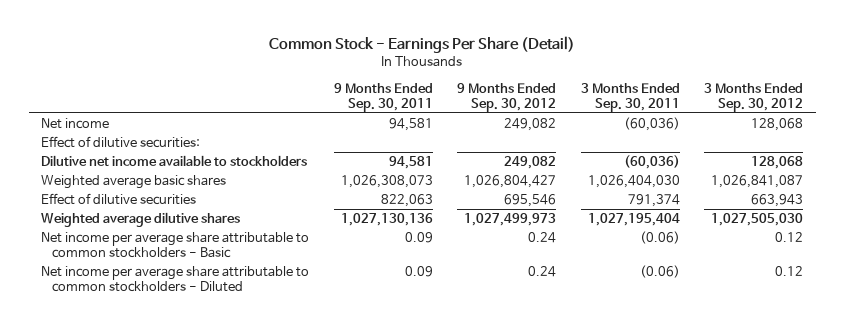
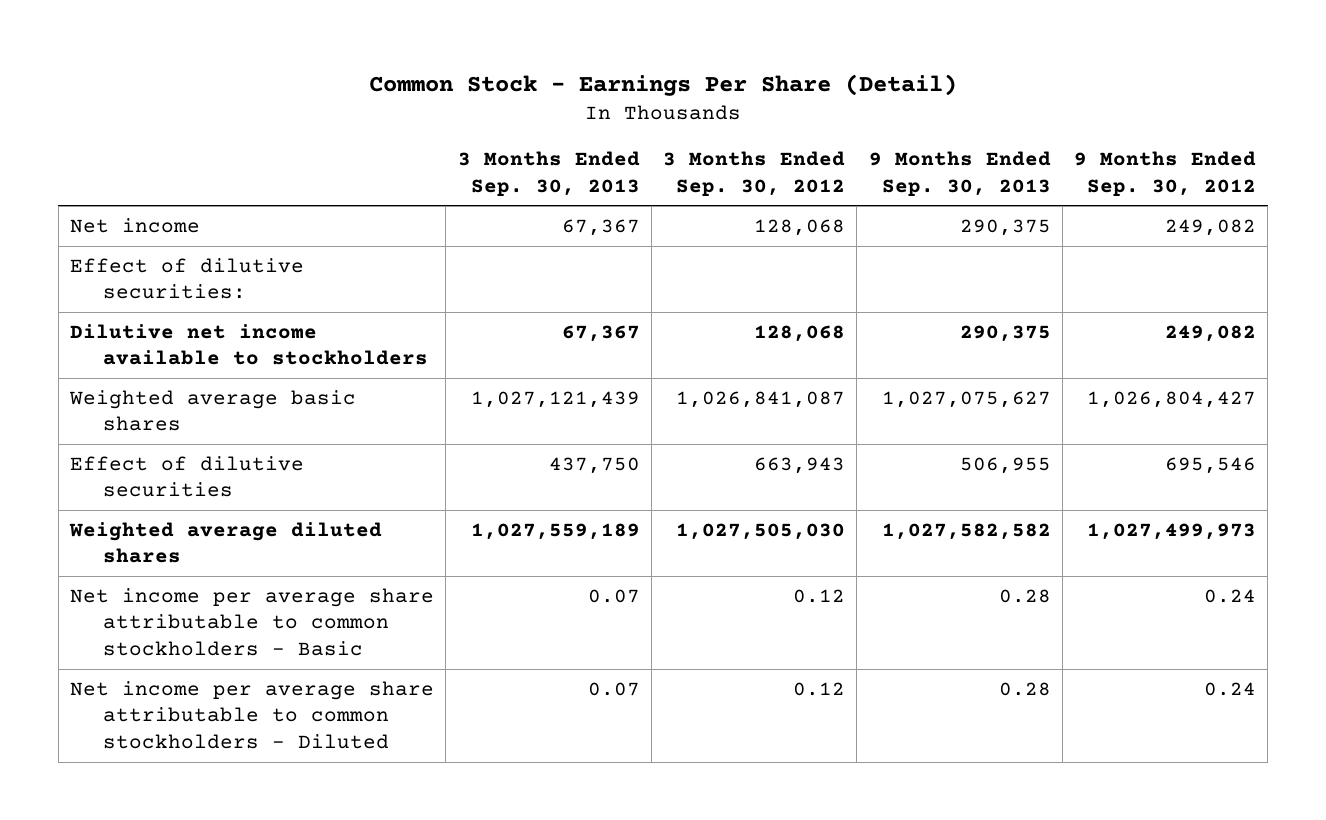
- | 9 Months Ended Sep. 30, 2011 | 9 Months Ended Sep. 30, 2012 | 3 Months Ended Sep. 30, 2011 | 3 Months Ended Sep. 30, 2012
+ | 3 Months Ended Sep. 30, 2013 | 3 Months Ended Sep. 30, 2012 | 9 Months Ended Sep. 30, 2013 | 9 Months Ended Sep. 30, 2012
- Weighted average dilutive shares | 1,027,130,136 | 1,027,499,973 | 1,027,195,404 | 1,027,505,030
+ Weighted average diluted shares | 1,027,559,189 | 1,027,505,030 | 1,027,582,582 | 1,027,499,973

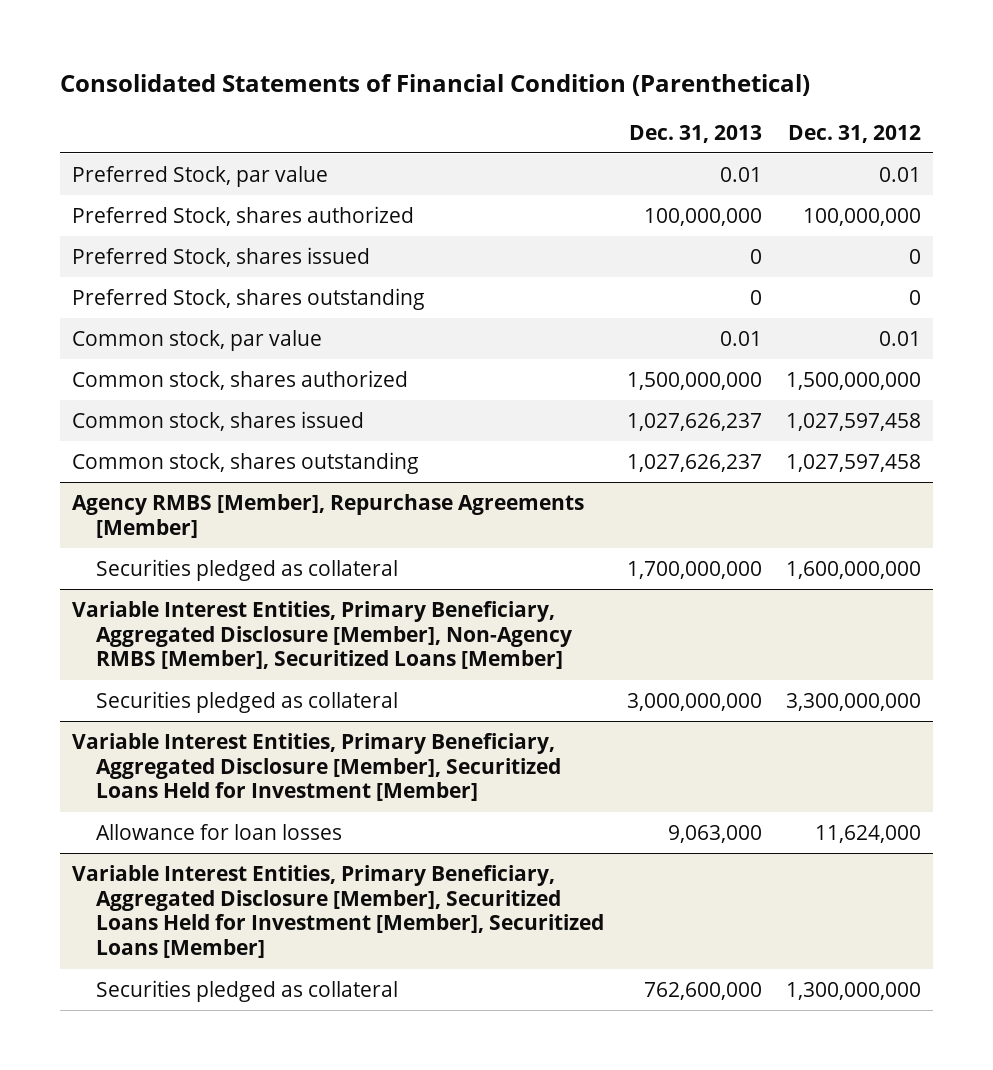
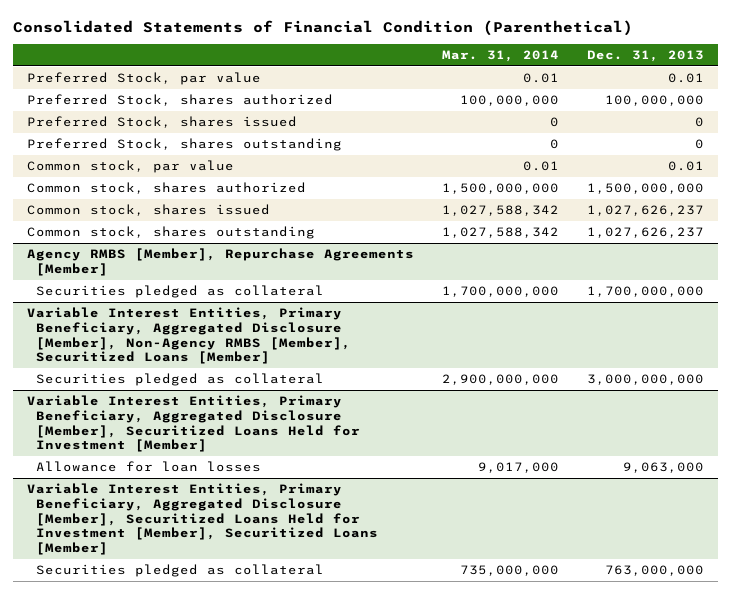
- | Dec. 31, 2013 | Dec. 31, 2012
+ | Mar. 31, 2014 | Dec. 31, 2013
@ Variable Interest Entities, Primary Beneficiary, Aggregated Disclosure [Member], Securitized Loans Held for Investment [Member], Securitized Loans [Member]
- Securities pledged as collateral | 762,600,000 | 1,300,000,000
+ Securities pledged as collateral | 735,000,000 | 763,000,000

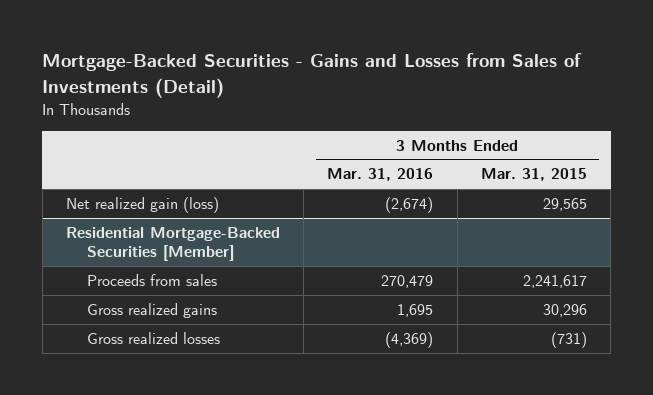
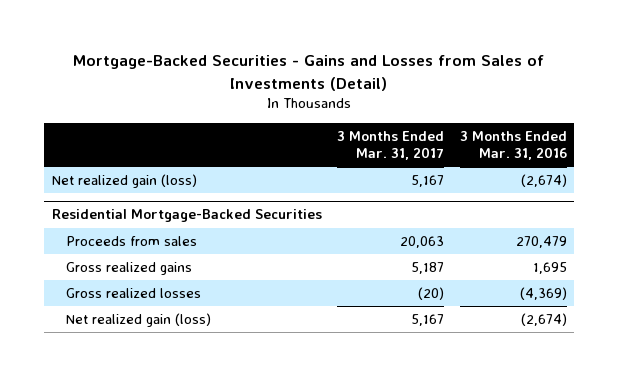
- | 3 Months Ended Mar. 31, 2016 | 3 Months Ended Mar. 31, 2015
+ | 3 Months Ended Mar. 31, 2017 | 3 Months Ended Mar. 31, 2016
- Residential Mortgage-Backed Securities [Member]
+ Residential Mortgage-Backed Securities
+ Net realized gain (loss) | 5,167 | (2,674)

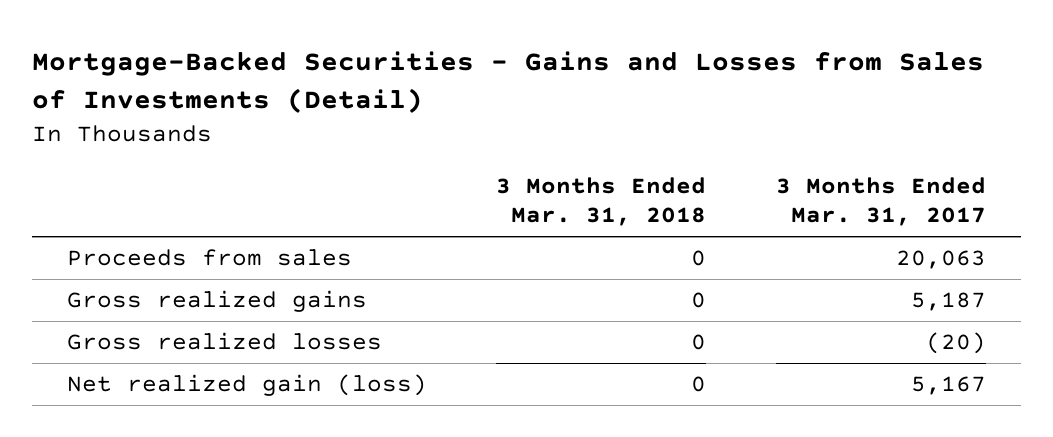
- | 3 Months Ended Mar. 31, 2017 | 3 Months Ended Mar. 31, 2016
+ | 3 Months Ended Mar. 31, 2018 | 3 Months Ended Mar. 31, 2017
- Net realized gain (loss) | 5,167 | (2,674)
- Residential Mortgage-Backed Securities

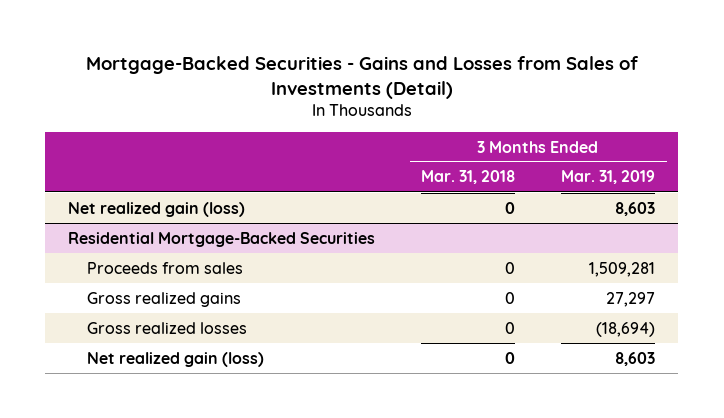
- | 3 Months Ended Mar. 31, 2018 | 3 Months Ended Mar. 31, 2017
+ | 3 Months Ended Mar. 31, 2018 | 3 Months Ended Mar. 31, 2019
+ Net realized gain (loss) | 0 | 8,603
+ Residential Mortgage-Backed Securities

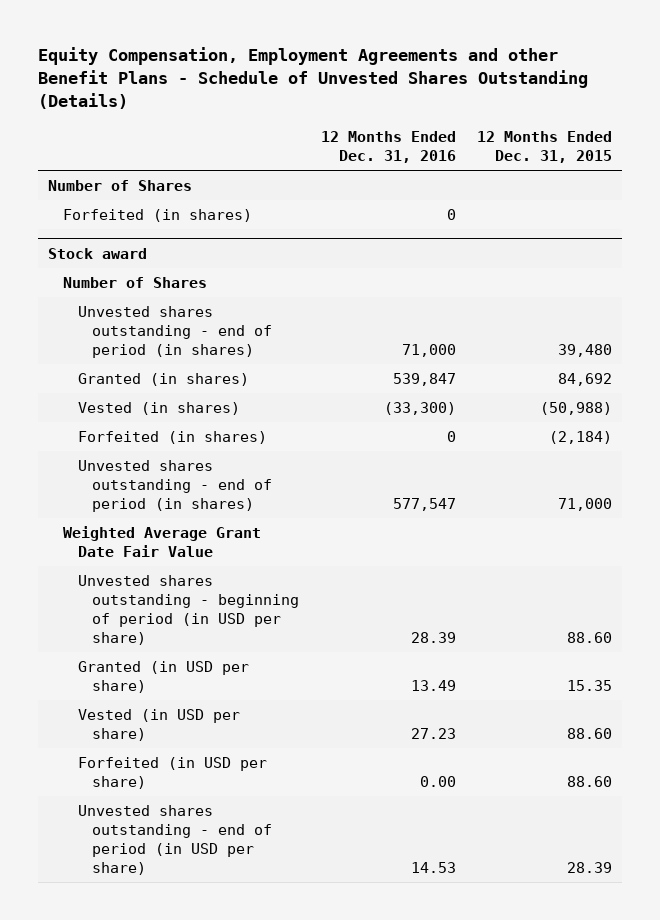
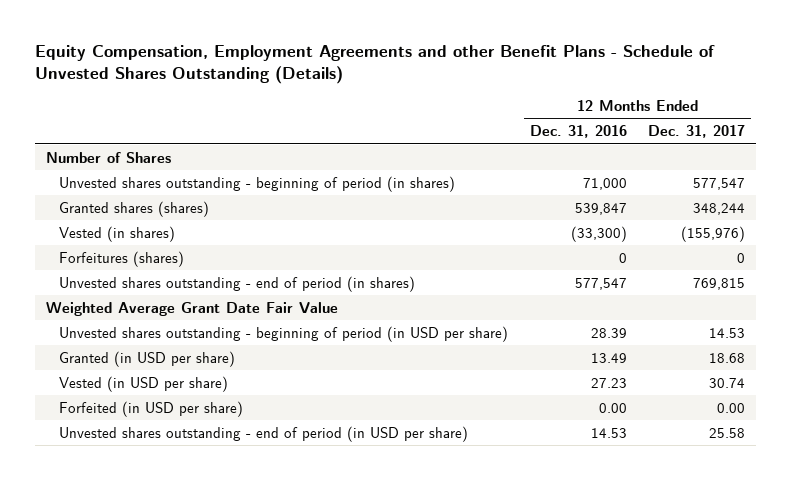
- | 12 Months Ended Dec. 31, 2016 | 12 Months Ended Dec. 31, 2015
+ | 12 Months Ended Dec. 31, 2016 | 12 Months Ended Dec. 31, 2017
- Forfeited (in shares) | 0 |
- Stock award
- Number of Shares
- Unvested shares outstanding - end of period (in shares) | 71,000 | 39,480
- Granted (in shares) | 539,847 | 84,692
+ Unvested shares outstanding - beginning of period (in shares) | 71,000 | 577,547
+ Granted shares (shares) | 539,847 | 348,244
- Forfeited (in shares) | 0 | (2,184)
+ Forfeitures (shares) | 0 | 0

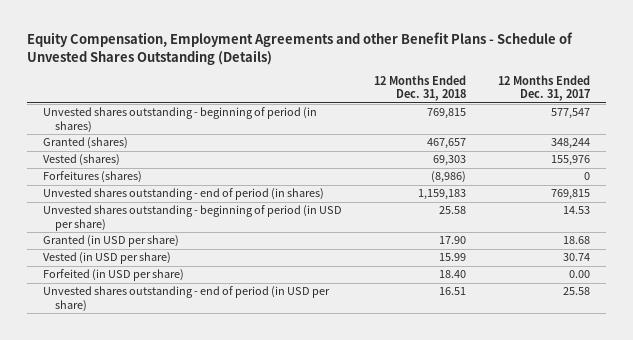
- | 12 Months Ended Dec. 31, 2016 | 12 Months Ended Dec. 31, 2017
+ | 12 Months Ended Dec. 31, 2018 | 12 Months Ended Dec. 31, 2017
- Number of Shares
- Granted shares (shares) | 539,847 | 348,244
- Vested (in shares) | (33,300) | (155,976)
+ Granted (shares) | 467,657 | 348,244
+ Vested (shares) | 69,303 | 155,976
- Weighted Average Grant Date Fair Value

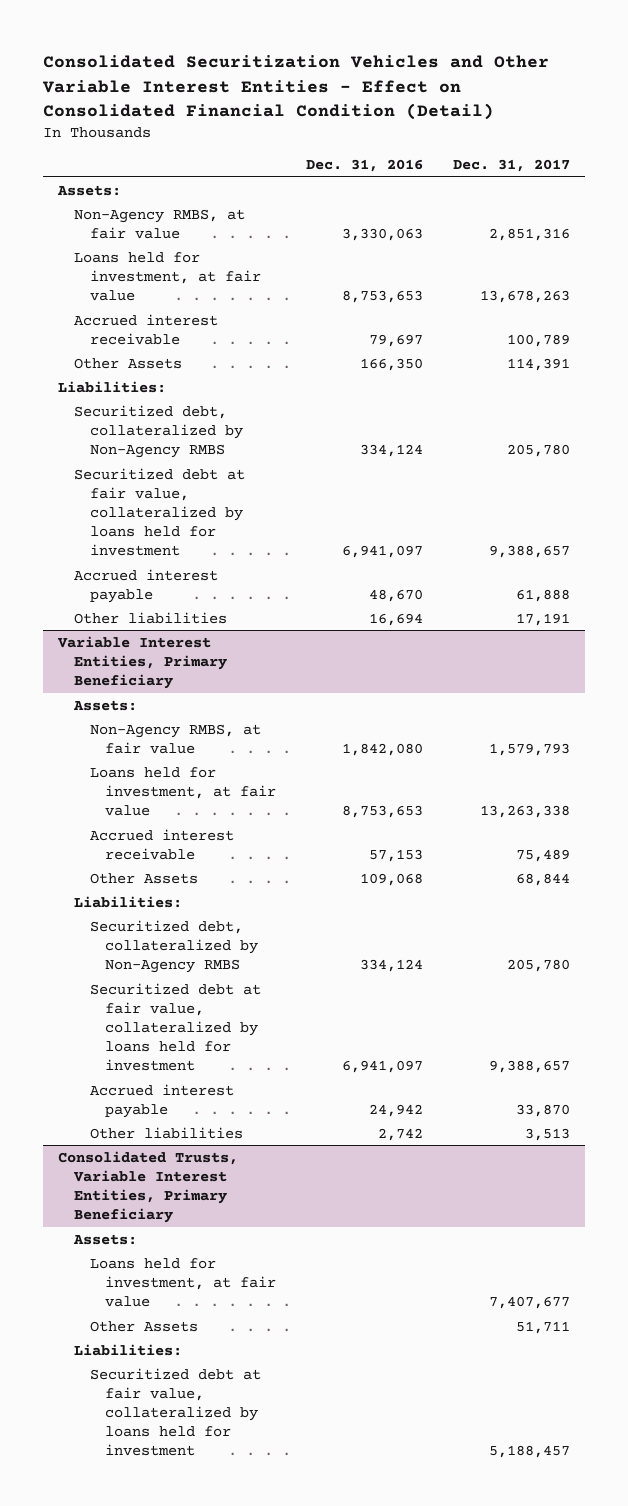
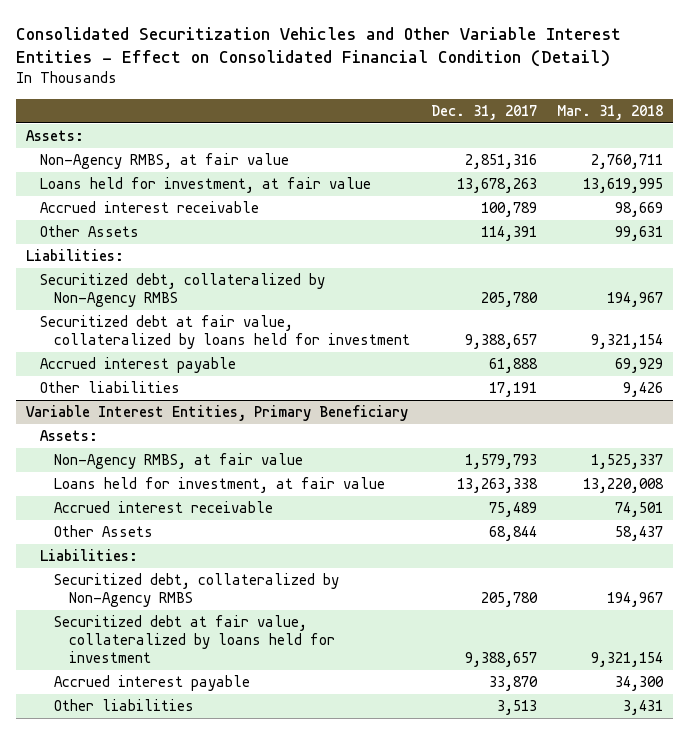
- | Dec. 31, 2016 | Dec. 31, 2017
+ | Dec. 31, 2017 | Mar. 31, 2018
- Consolidated Trusts, Variable Interest Entities, Primary Beneficiary
- Assets:
- Loans held for investment, at fair value | | 7,407,677
- Other Assets | | 51,711
- Liabilities:
- Securitized debt at fair value, collateralized by loans held for investment | | 5,188,457

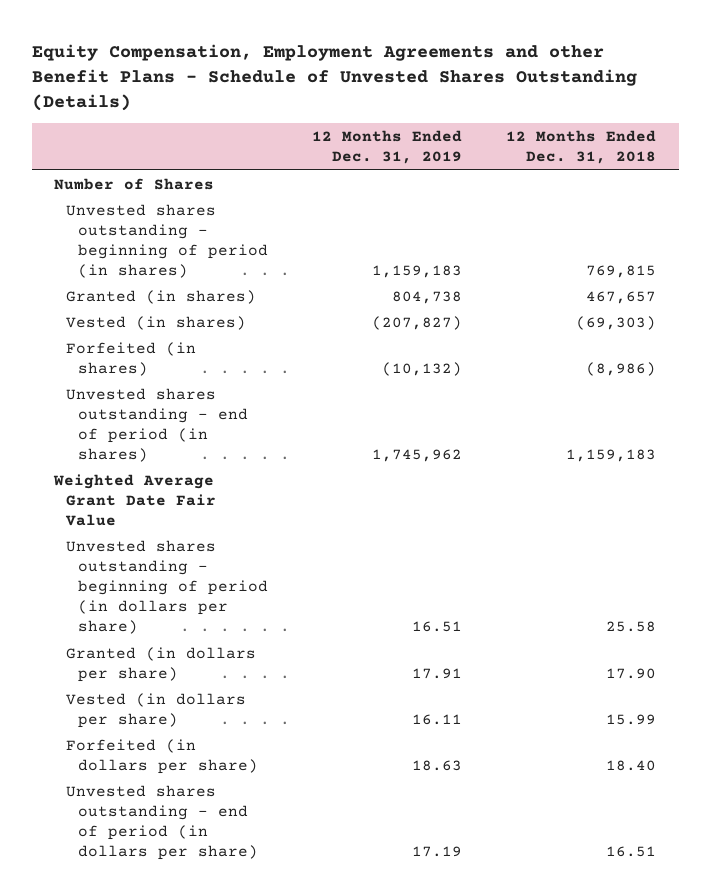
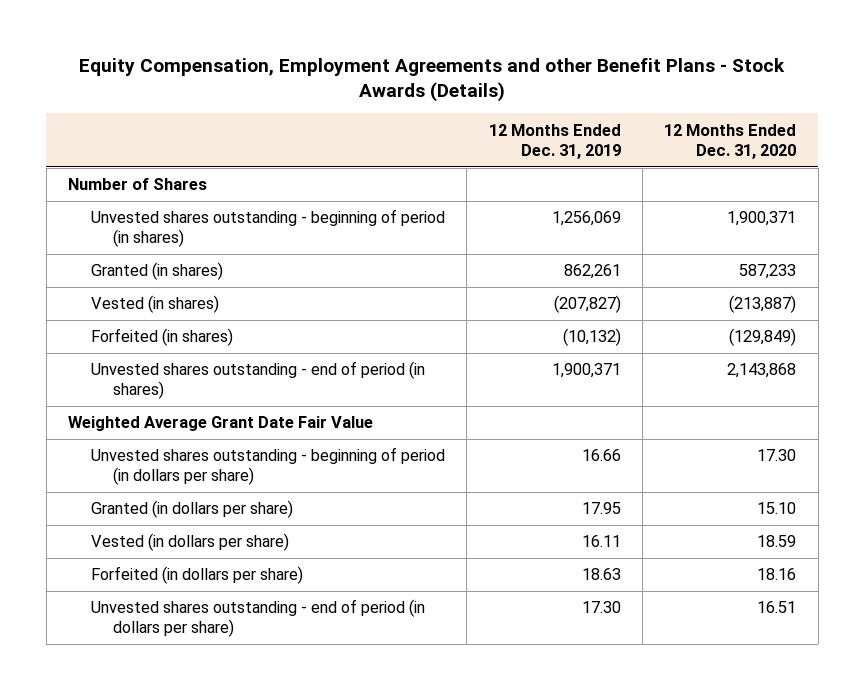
- Equity Compensation, Employment Agreements and other Benefit Plans - Schedule of Unvested Shares Outstanding (Details)
+ Equity Compensation, Employment Agreements and other Benefit Plans - Stock Awards (Details)
- | 12 Months Ended Dec. 31, 2019 | 12 Months Ended Dec. 31, 2018
+ | 12 Months Ended Dec. 31, 2019 | 12 Months Ended Dec. 31, 2020
- Unvested shares outstanding - beginning of period (in shares) | 1,159,183 | 769,815
- Granted (in shares) | 804,738 | 467,657
+ Unvested shares outstanding - beginning of period (in shares) | 1,256,069 | 1,900,371
+ Granted (in shares) | 862,261 | 587,233
- Unvested shares outstanding - end of period (in shares) | 1,745,962 | 1,159,183
+ Unvested shares outstanding - end of period (in shares) | 1,900,371 | 2,143,868
- Unvested shares outstanding - beginning of period (in dollars per share) | 16.51 | 25.58
- Granted (in dollars per share) | 17.91 | 17.90
+ Unvested shares outstanding - beginning of period (in dollars per share) | 16.66 | 17.30
+ Granted (in dollars per share) | 17.95 | 15.10
- Unvested shares outstanding - end of period (in dollars per share) | 17.19 | 16.51
+ Unvested shares outstanding - end of period (in dollars per share) | 17.30 | 16.51

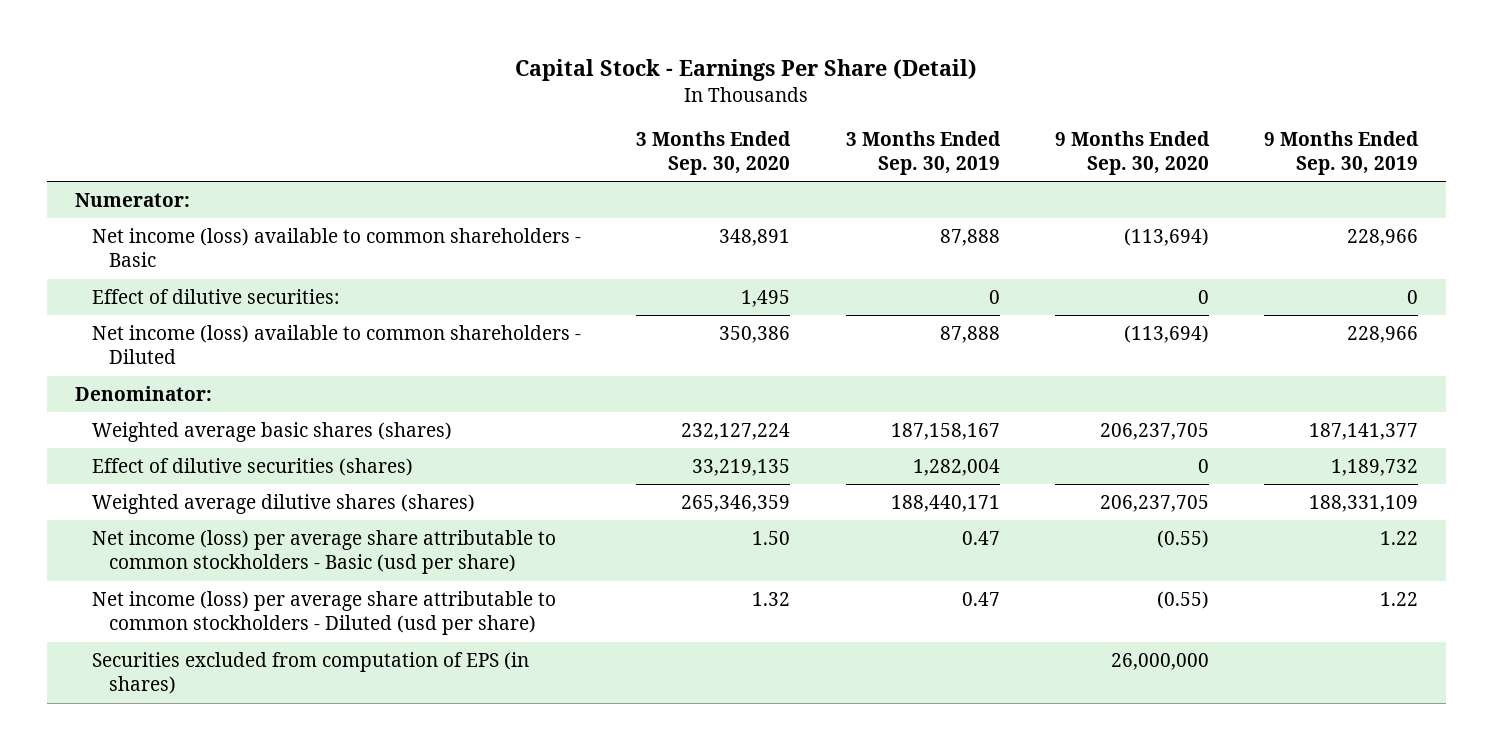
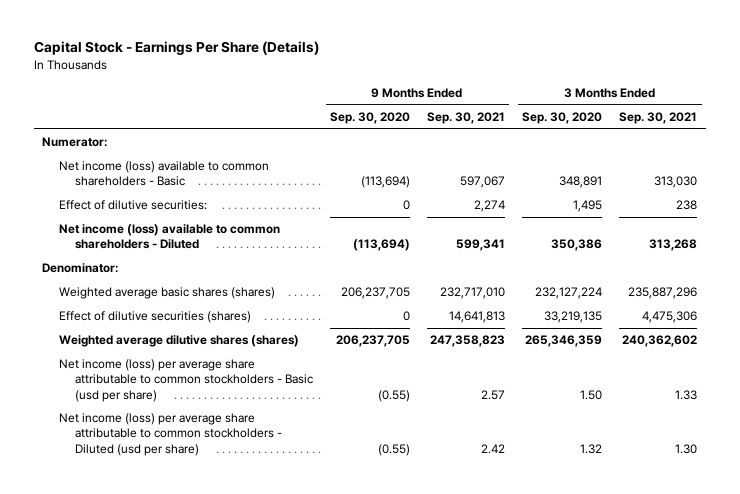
- Capital Stock - Earnings Per Share (Detail)
+ Capital Stock - Earnings Per Share (Details)
- | 3 Months Ended Sep. 30, 2020 | 3 Months Ended Sep. 30, 2019 | 9 Months Ended Sep. 30, 2020 | 9 Months Ended Sep. 30, 2019
+ | 9 Months Ended Sep. 30, 2020 | 9 Months Ended Sep. 30, 2021 | 3 Months Ended Sep. 30, 2020 | 3 Months Ended Sep. 30, 2021
- Securities excluded from computation of EPS (in shares) | | | 26,000,000 |

